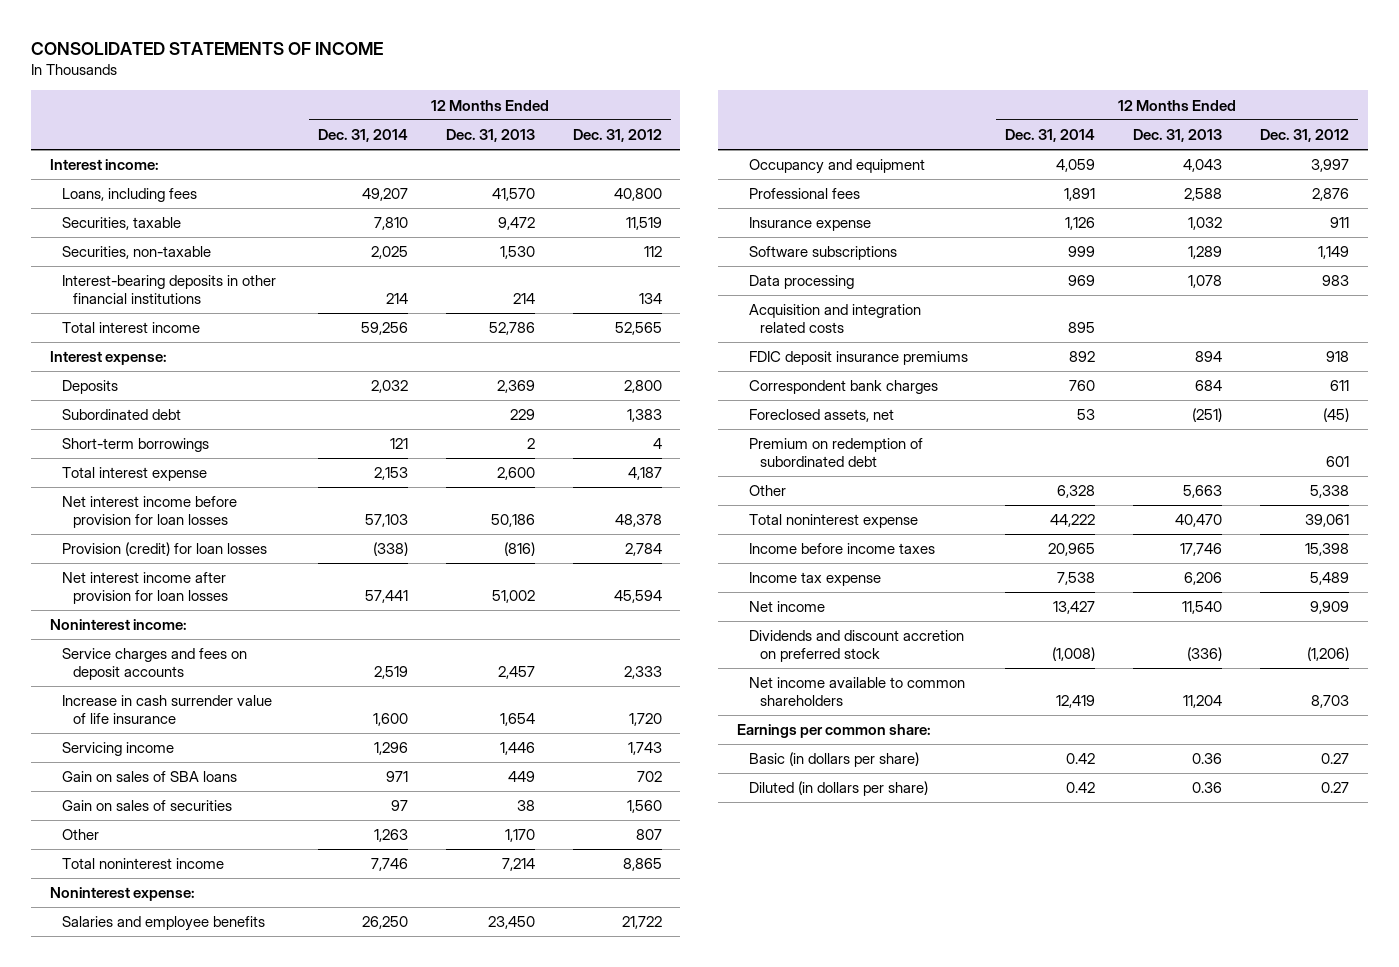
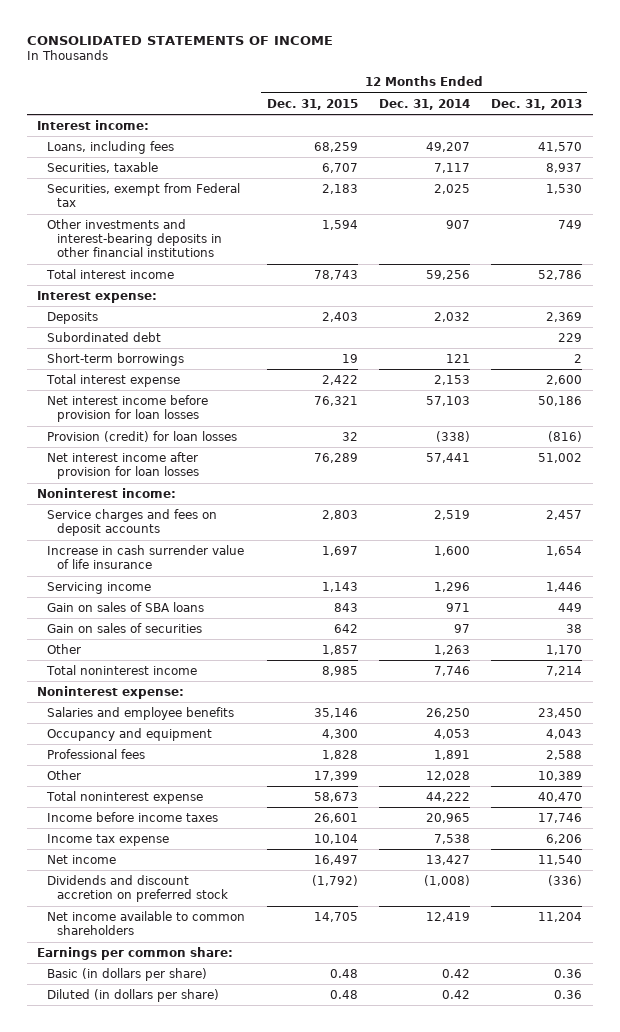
- | 12 Months Ended Dec. 31, 2014 | 12 Months Ended Dec. 31, 2013 | 12 Months Ended Dec. 31, 2012
+ | 12 Months Ended Dec. 31, 2015 | 12 Months Ended Dec. 31, 2014 | 12 Months Ended Dec. 31, 2013
- Securities, taxable | 7,810 | 9,472 | 11,519
- Securities, non-taxable | 2,025 | 1,530 | 112
- Interest-bearing deposits in other financial institutions | 214 | 214 | 134
+ Securities, taxable | 6,707 | 7,117 | 8,937
+ Securities, exempt from Federal tax | 2,183 | 2,025 | 1,530
+ Other investments and interest-bearing deposits in other financial institutions | 1,594 | 907 | 749
- Occupancy and equipment | 4,059 | 4,043 | 3,997
+ Occupancy and equipment | 4,300 | 4,053 | 4,043
- Insurance expense | 1,126 | 1,032 | 911
- Software subscriptions | 999 | 1,289 | 1,149
- Data processing | 969 | 1,078 | 983
- Acquisition and integration related costs | 895 | |
- FDIC deposit insurance premiums | 892 | 894 | 918
- Correspondent bank charges | 760 | 684 | 611
- Foreclosed assets, net | 53 | (251) | (45)
- Premium on redemption of subordinated debt | | | 601
- Other | 6,328 | 5,663 | 5,338
+ Other | 17,399 | 12,028 | 10,389

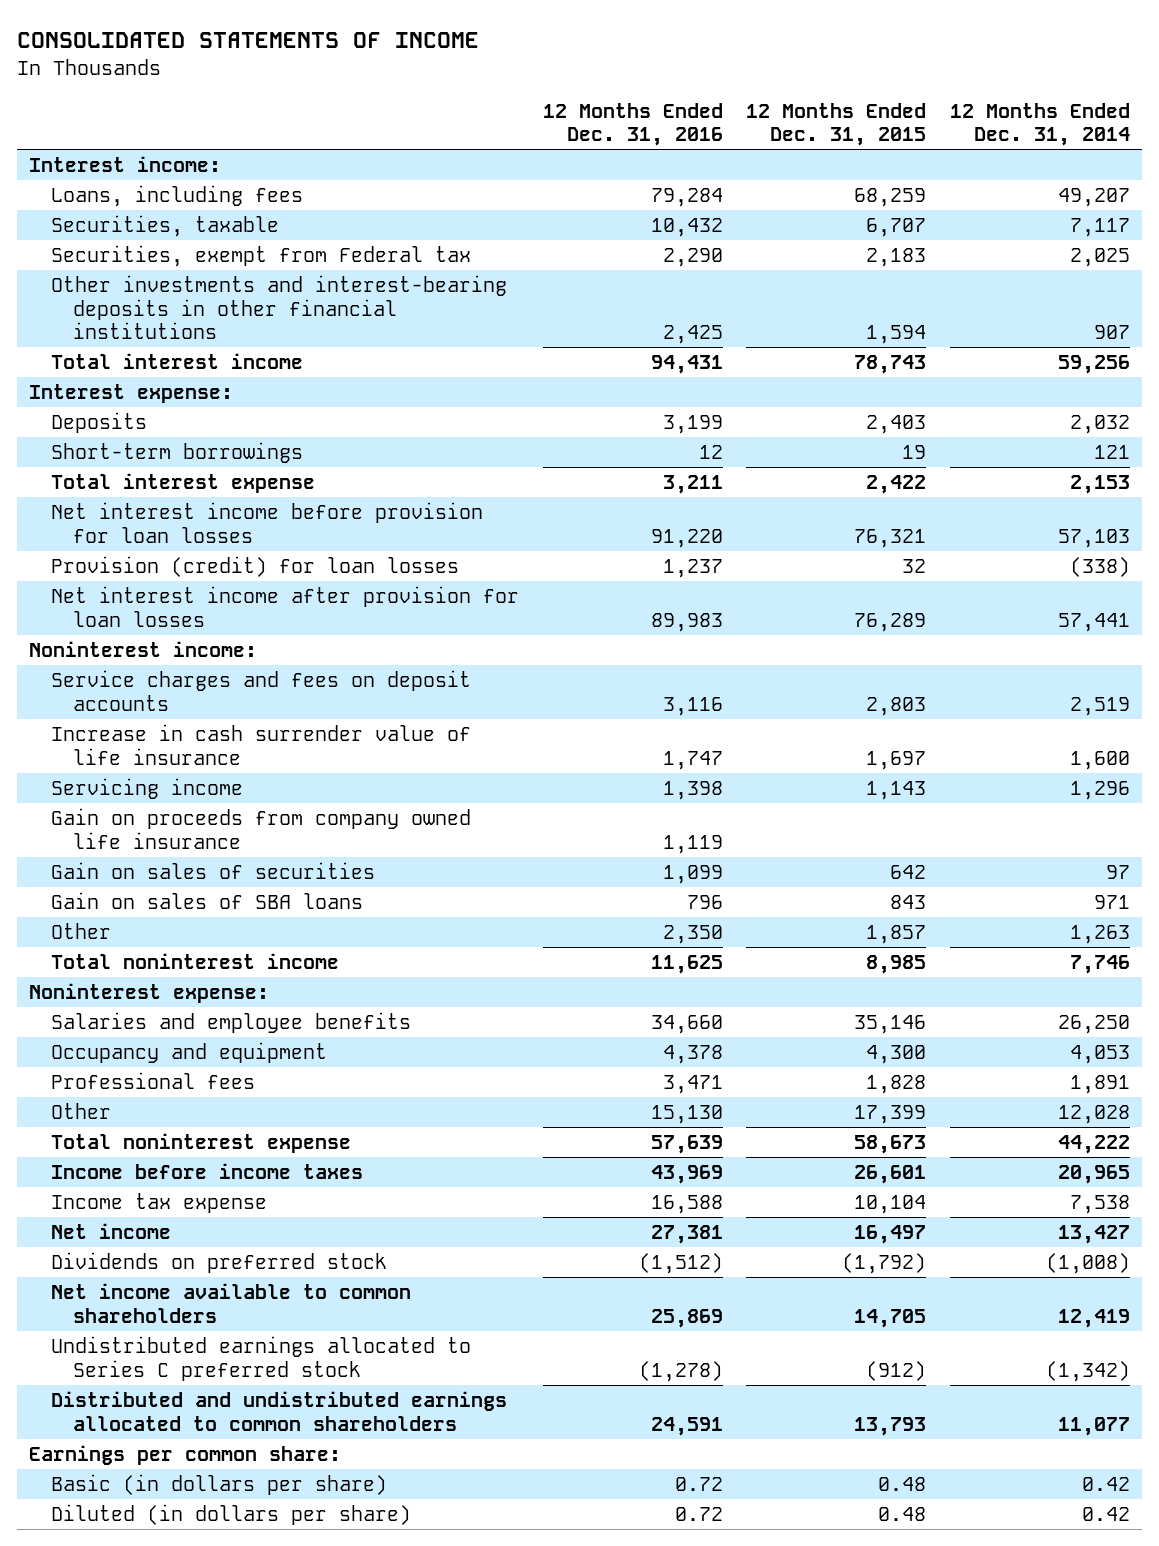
- | 12 Months Ended Dec. 31, 2015 | 12 Months Ended Dec. 31, 2014 | 12 Months Ended Dec. 31, 2013
+ | 12 Months Ended Dec. 31, 2016 | 12 Months Ended Dec. 31, 2015 | 12 Months Ended Dec. 31, 2014
- Subordinated debt | | | 229
+ Gain on proceeds from company owned life insurance | 1,119 | |
moved down: Gain on sales of SBA loans | 796 | 843 | 971
- Dividends and discount accretion on preferred stock | (1,792) | (1,008) | (336)
+ Dividends on preferred stock | (1,512) | (1,792) | (1,008)
+ Undistributed earnings allocated to Series C preferred stock | (1,278) | (912) | (1,342)
+ Distributed and undistributed earnings allocated to common shareholders | 24,591 | 13,793 | 11,077

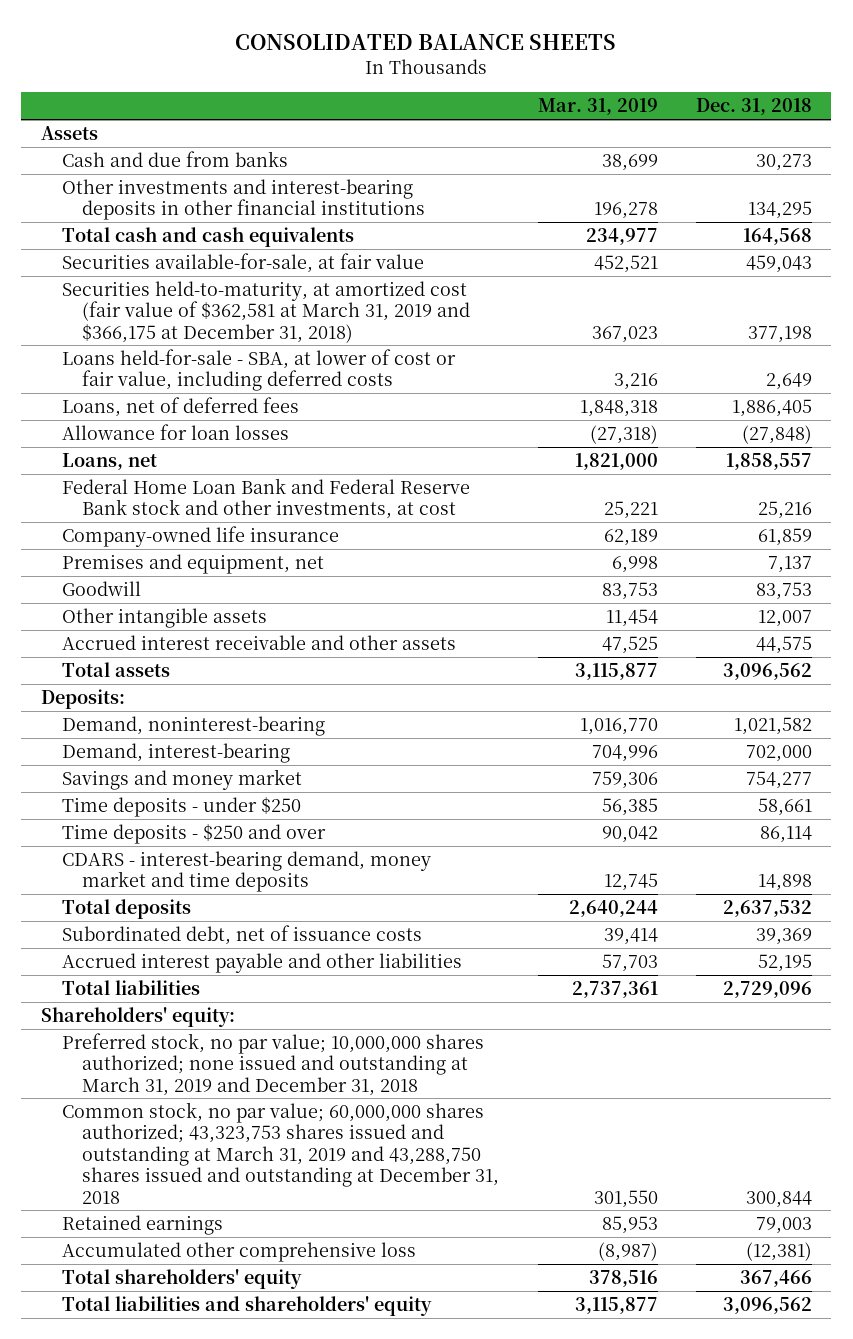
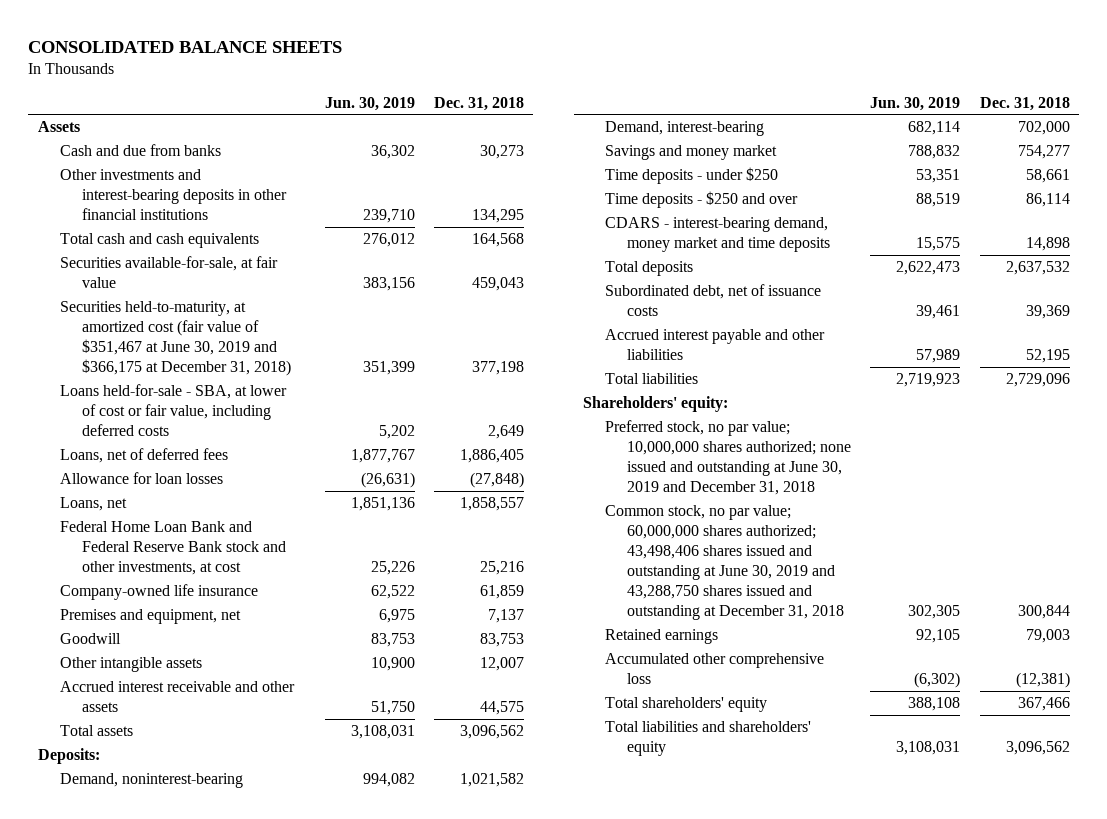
- | Mar. 31, 2019 | Dec. 31, 2018
+ | Jun. 30, 2019 | Dec. 31, 2018
- Securities held-to-maturity, at amortized cost (fair value of $362,581 at March 31, 2019 and $366,175 at December 31, 2018) | 367,023 | 377,198
+ Securities held-to-maturity, at amortized cost (fair value of $351,467 at June 30, 2019 and $366,175 at December 31, 2018) | 351,399 | 377,198
- Preferred stock, no par value; 10,000,000 shares authorized; none issued and outstanding at March 31, 2019 and December 31, 2018
- Common stock, no par value; 60,000,000 shares authorized; 43,323,753 shares issued and outstanding at March 31, 2019 and 43,288,750 shares issued and outstanding at December 31, 2018 | 301,550 | 300,844
+ Preferred stock, no par value; 10,000,000 shares authorized; none issued and outstanding at June 30, 2019 and December 31, 2018
+ Common stock, no par value; 60,000,000 shares authorized; 43,498,406 shares issued and outstanding at June 30, 2019 and 43,288,750 shares issued and outstanding at December 31, 2018 | 302,305 | 300,844

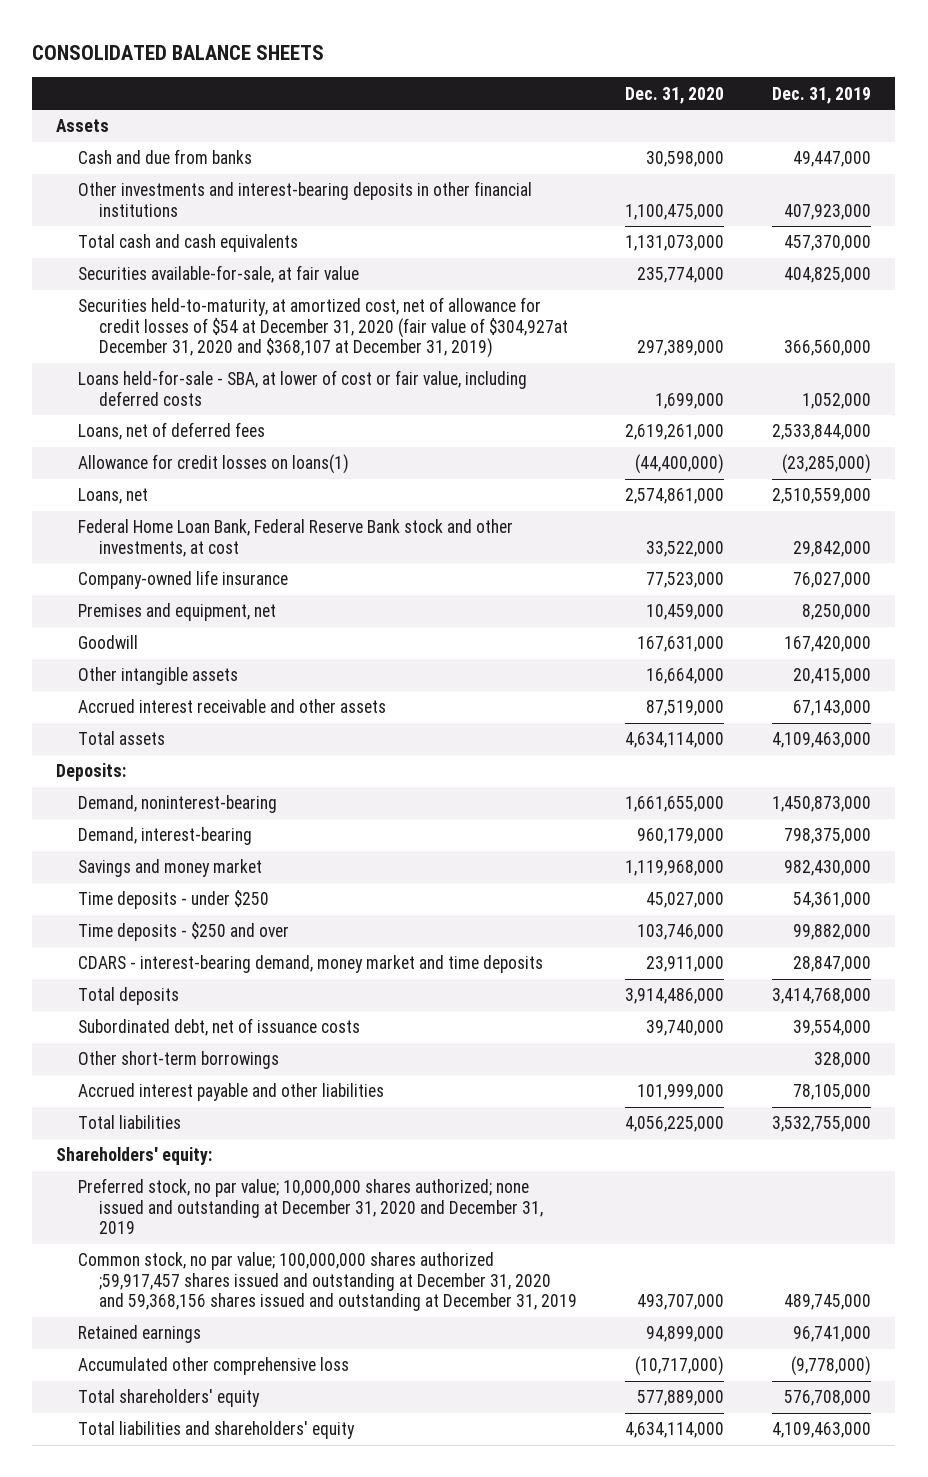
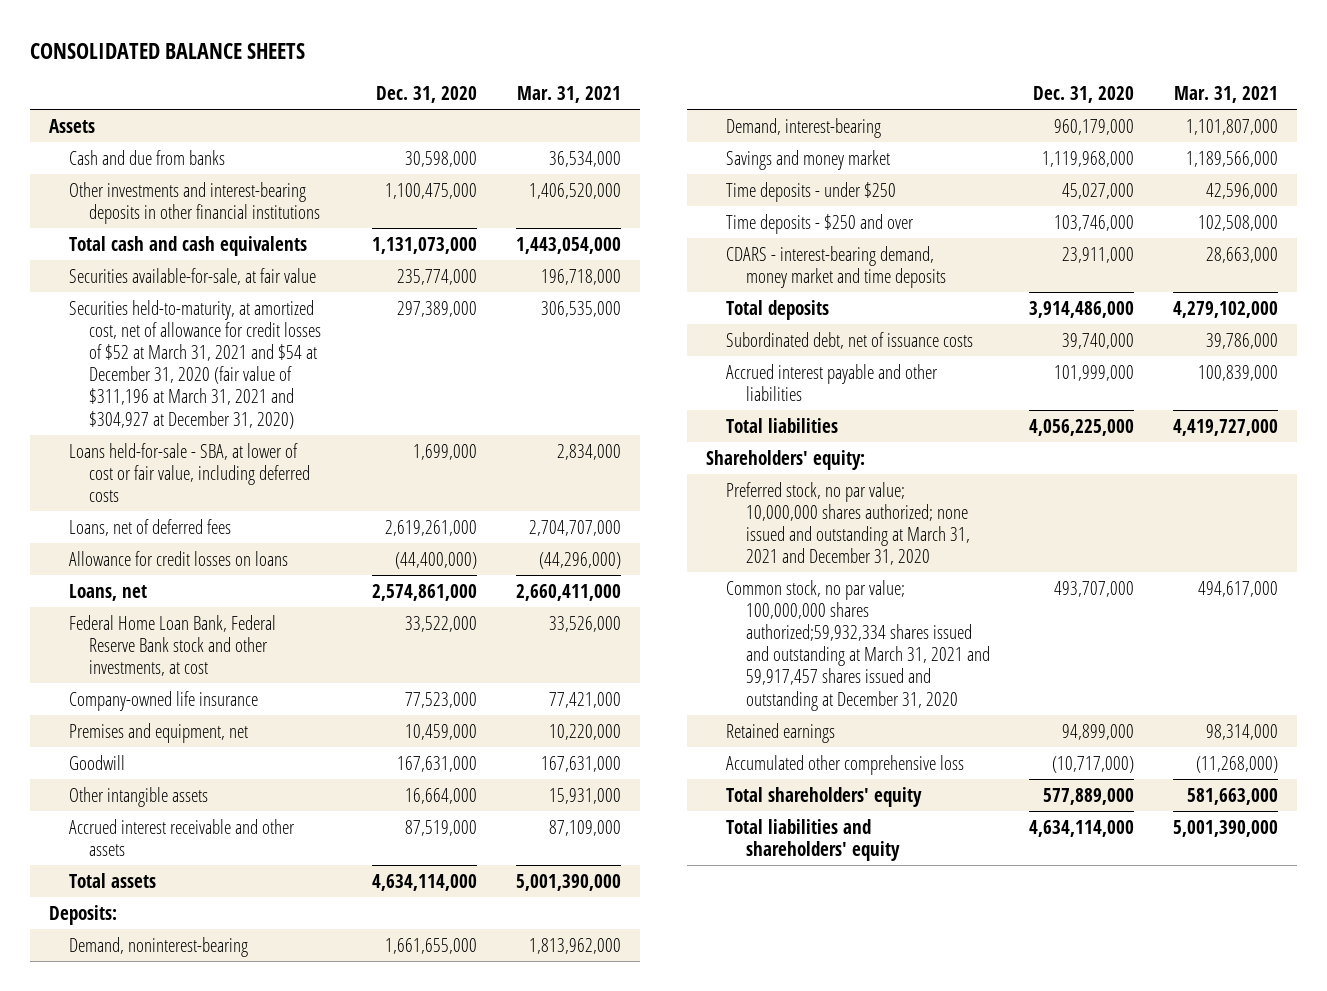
- | Dec. 31, 2020 | Dec. 31, 2019
+ | Dec. 31, 2020 | Mar. 31, 2021
- Securities held-to-maturity, at amortized cost, net of allowance for credit losses of $54 at December 31, 2020 (fair value of $304,927at December 31, 2020 and $368,107 at December 31, 2019) | 297,389,000 | 366,560,000
+ Securities held-to-maturity, at amortized cost, net of allowance for credit losses of $52 at March 31, 2021 and $54 at December 31, 2020 (fair value of $311,196 at March 31, 2021 and $304,927 at December 31, 2020) | 297,389,000 | 306,535,000
- Allowance for credit losses on loans(1) | (44,400,000) | (23,285,000)
+ Allowance for credit losses on loans | (44,400,000) | (44,296,000)
- Other short-term borrowings | | 328,000
- Preferred stock, no par value; 10,000,000 shares authorized; none issued and outstanding at December 31, 2020 and December 31, 2019
- Common stock, no par value; 100,000,000 shares authorized ;59,917,457 shares issued and outstanding at December 31, 2020 and 59,368,156 shares issued and outstanding at December 31, 2019 | 493,707,000 | 489,745,000
+ Preferred stock, no par value; 10,000,000 shares authorized; none issued and outstanding at March 31, 2021 and December 31, 2020
+ Common stock, no par value; 100,000,000 shares authorized;59,932,334 shares issued and outstanding at March 31, 2021 and 59,917,457 shares issued and outstanding at December 31, 2020 | 493,707,000 | 494,617,000

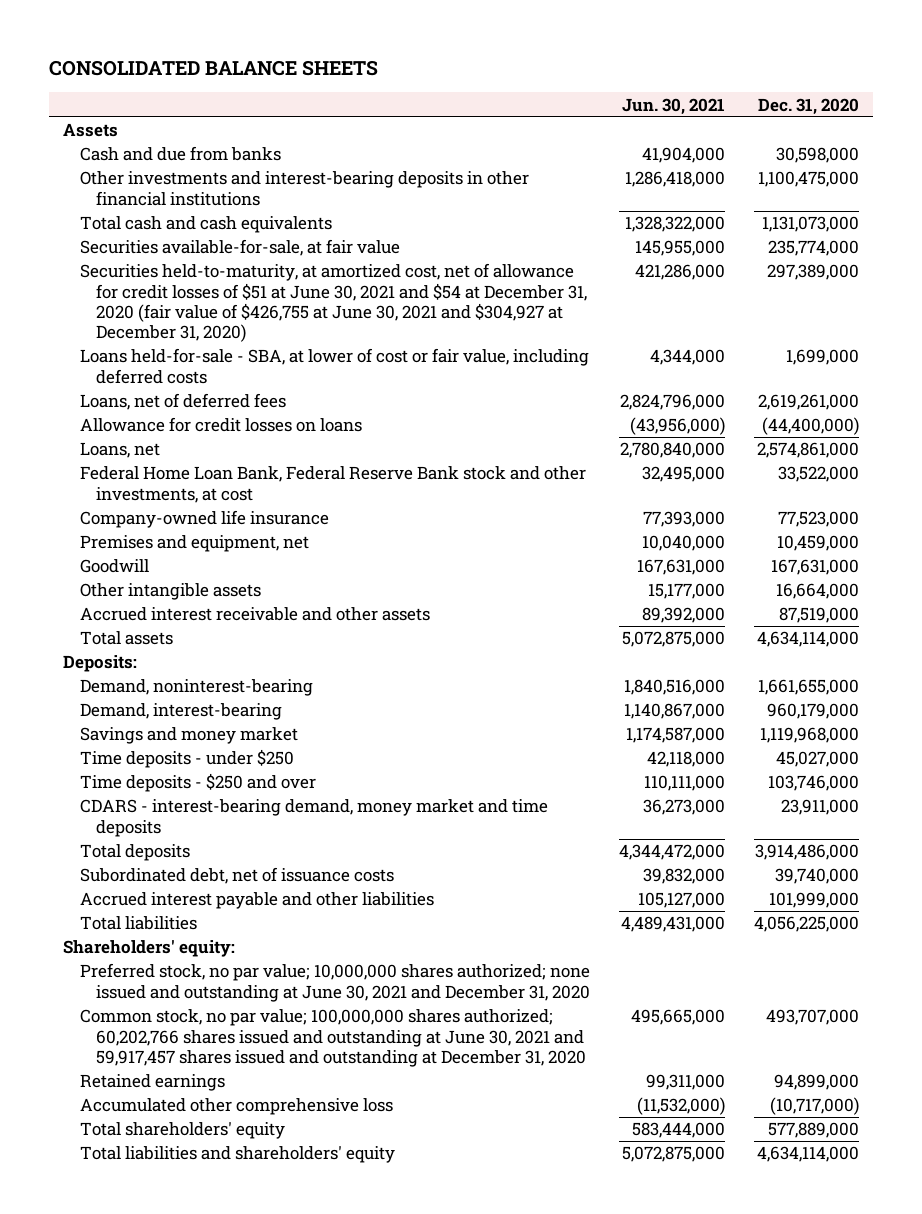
- | Dec. 31, 2020 | Mar. 31, 2021
+ | Jun. 30, 2021 | Dec. 31, 2020
- Securities held-to-maturity, at amortized cost, net of allowance for credit losses of $52 at March 31, 2021 and $54 at December 31, 2020 (fair value of $311,196 at March 31, 2021 and $304,927 at December 31, 2020) | 297,389,000 | 306,535,000
+ Securities held-to-maturity, at amortized cost, net of allowance for credit losses of $51 at June 30, 2021 and $54 at December 31, 2020 (fair value of $426,755 at June 30, 2021 and $304,927 at December 31, 2020) | 421,286,000 | 297,389,000
- Preferred stock, no par value; 10,000,000 shares authorized; none issued and outstanding at March 31, 2021 and December 31, 2020
- Common stock, no par value; 100,000,000 shares authorized;59,932,334 shares issued and outstanding at March 31, 2021 and 59,917,457 shares issued and outstanding at December 31, 2020 | 493,707,000 | 494,617,000
+ Preferred stock, no par value; 10,000,000 shares authorized; none issued and outstanding at June 30, 2021 and December 31, 2020
+ Common stock, no par value; 100,000,000 shares authorized; 60,202,766 shares issued and outstanding at June 30, 2021 and 59,917,457 shares issued and outstanding at December 31, 2020 | 495,665,000 | 493,707,000

